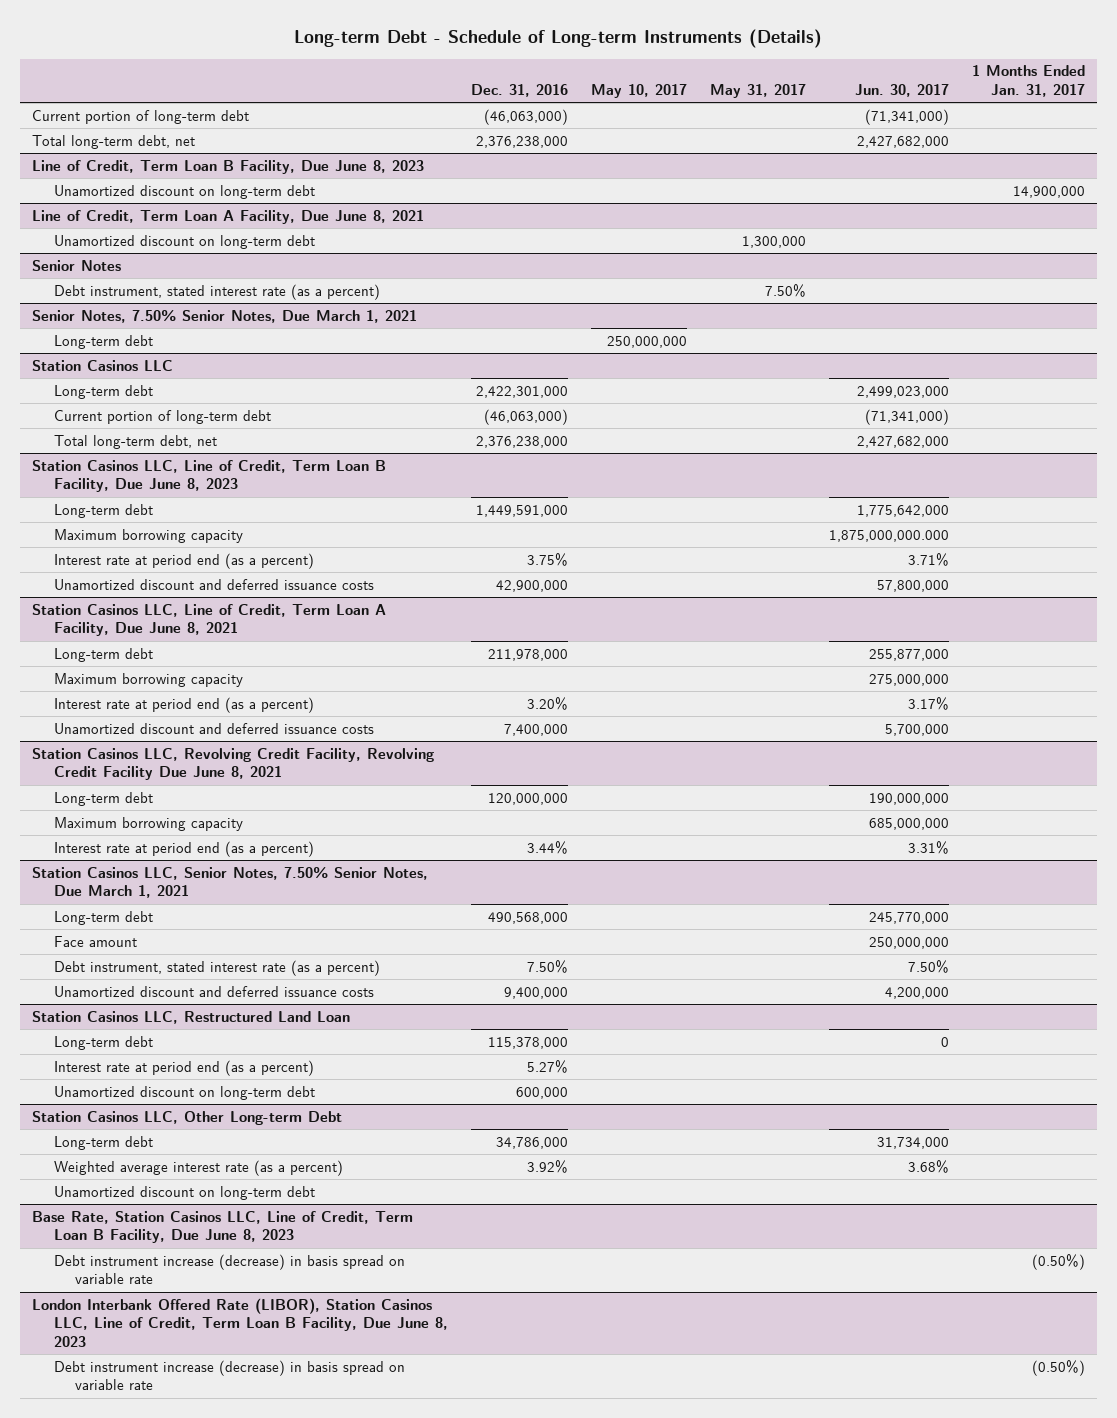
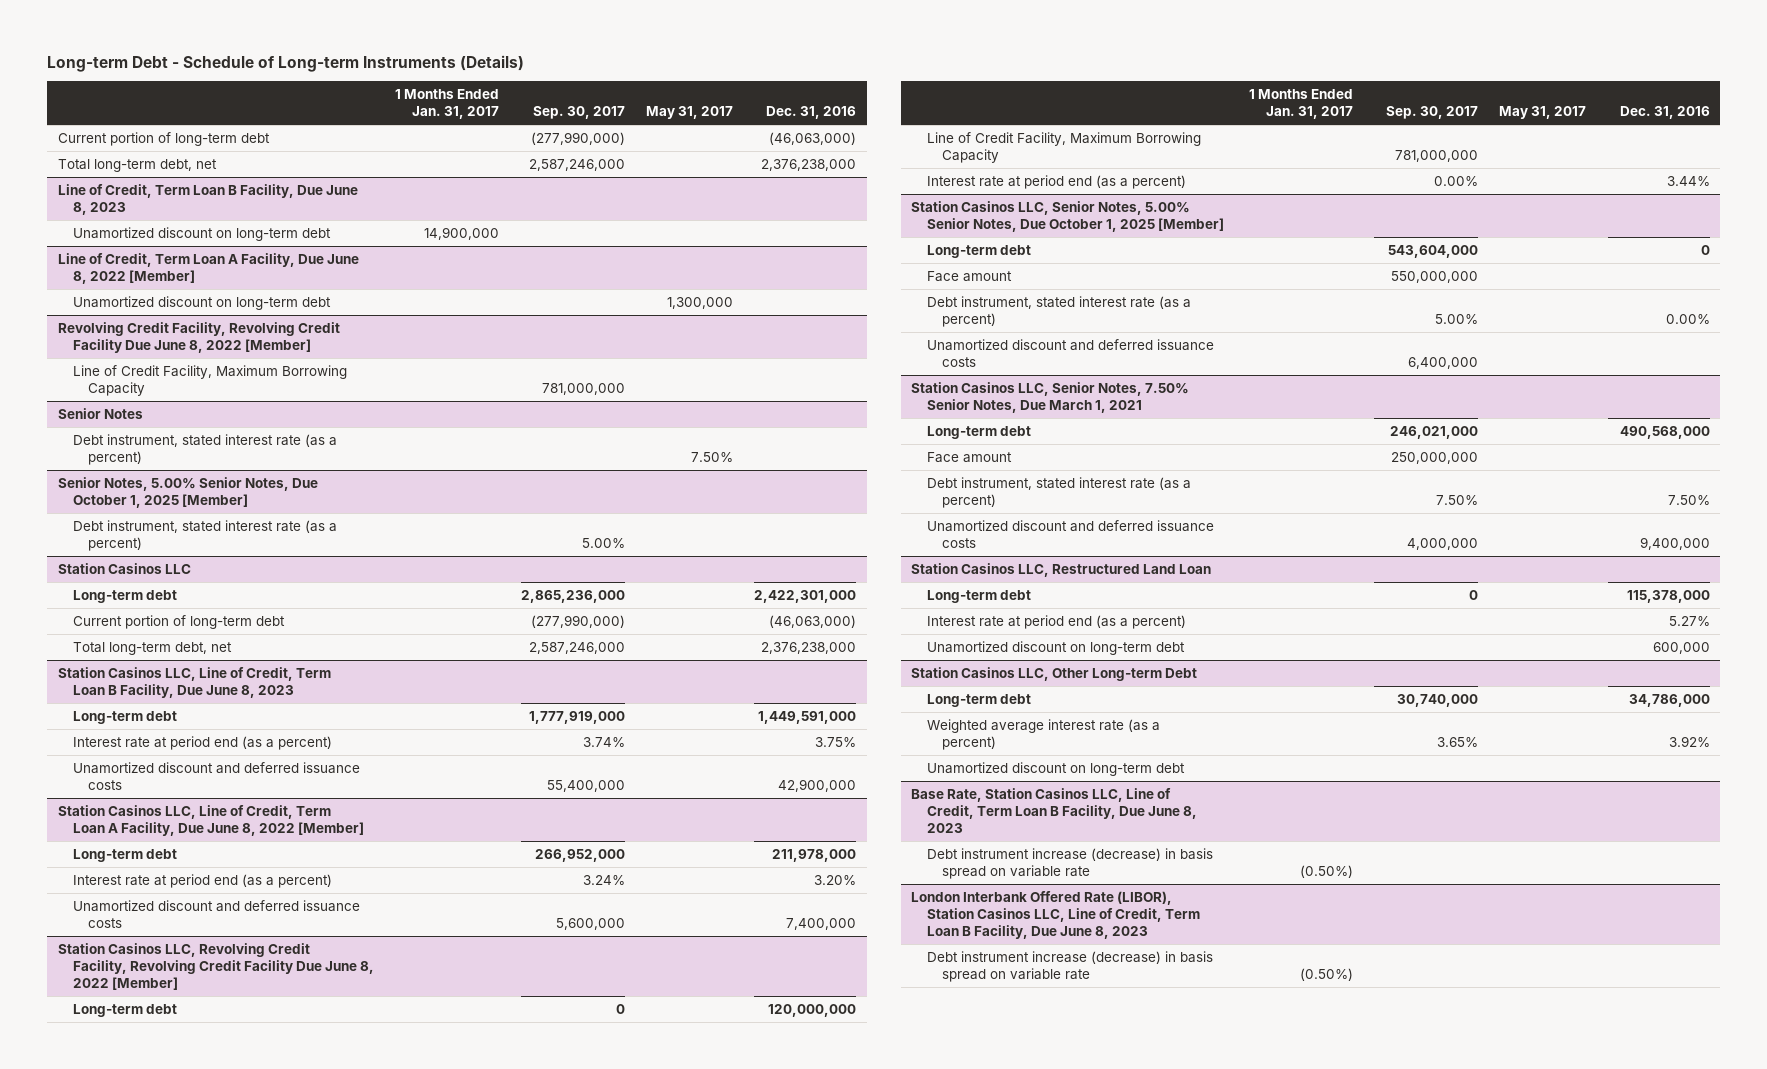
- | Dec. 31, 2016 | May 10, 2017 | May 31, 2017 | Jun. 30, 2017 | 1 Months Ended Jan. 31, 2017
+ | 1 Months Ended Jan. 31, 2017 | Sep. 30, 2017 | May 31, 2017 | Dec. 31, 2016
- Line of Credit, Term Loan A Facility, Due June 8, 2021
+ Line of Credit, Term Loan A Facility, Due June 8, 2022 [Member]
+ Revolving Credit Facility, Revolving Credit Facility Due June 8, 2022 [Member]
+ Line of Credit Facility, Maximum Borrowing Capacity | | 781,000,000 | |
- Senior Notes, 7.50% Senior Notes, Due March 1, 2021
- Long-term debt | | 250,000,000 | | |
+ Senior Notes, 5.00% Senior Notes, Due October 1, 2025 [Member]
+ Debt instrument, stated interest rate (as a percent) | | 5.00% | |
@ Station Casinos LLC, Line of Credit, Term Loan B Facility, Due June 8, 2023
- Maximum borrowing capacity | | | | 1,875,000,000.000 |
- Station Casinos LLC, Line of Credit, Term Loan A Facility, Due June 8, 2021
+ Station Casinos LLC, Line of Credit, Term Loan A Facility, Due June 8, 2022 [Member]
- Maximum borrowing capacity | | | | 275,000,000 |
- Station Casinos LLC, Revolving Credit Facility, Revolving Credit Facility Due June 8, 2021
+ Station Casinos LLC, Revolving Credit Facility, Revolving Credit Facility Due June 8, 2022 [Member]
- Maximum borrowing capacity | | | | 685,000,000 |
+ Line of Credit Facility, Maximum Borrowing Capacity | | 781,000,000 | |
+ Station Casinos LLC, Senior Notes, 5.00% Senior Notes, Due October 1, 2025 [Member]
+ Long-term debt | | 543,604,000 | | 0
+ Face amount | | 550,000,000 | |
+ Debt instrument, stated interest rate (as a percent) | | 5.00% | | 0.00%
+ Unamortized discount and deferred issuance costs | | 6,400,000 | |

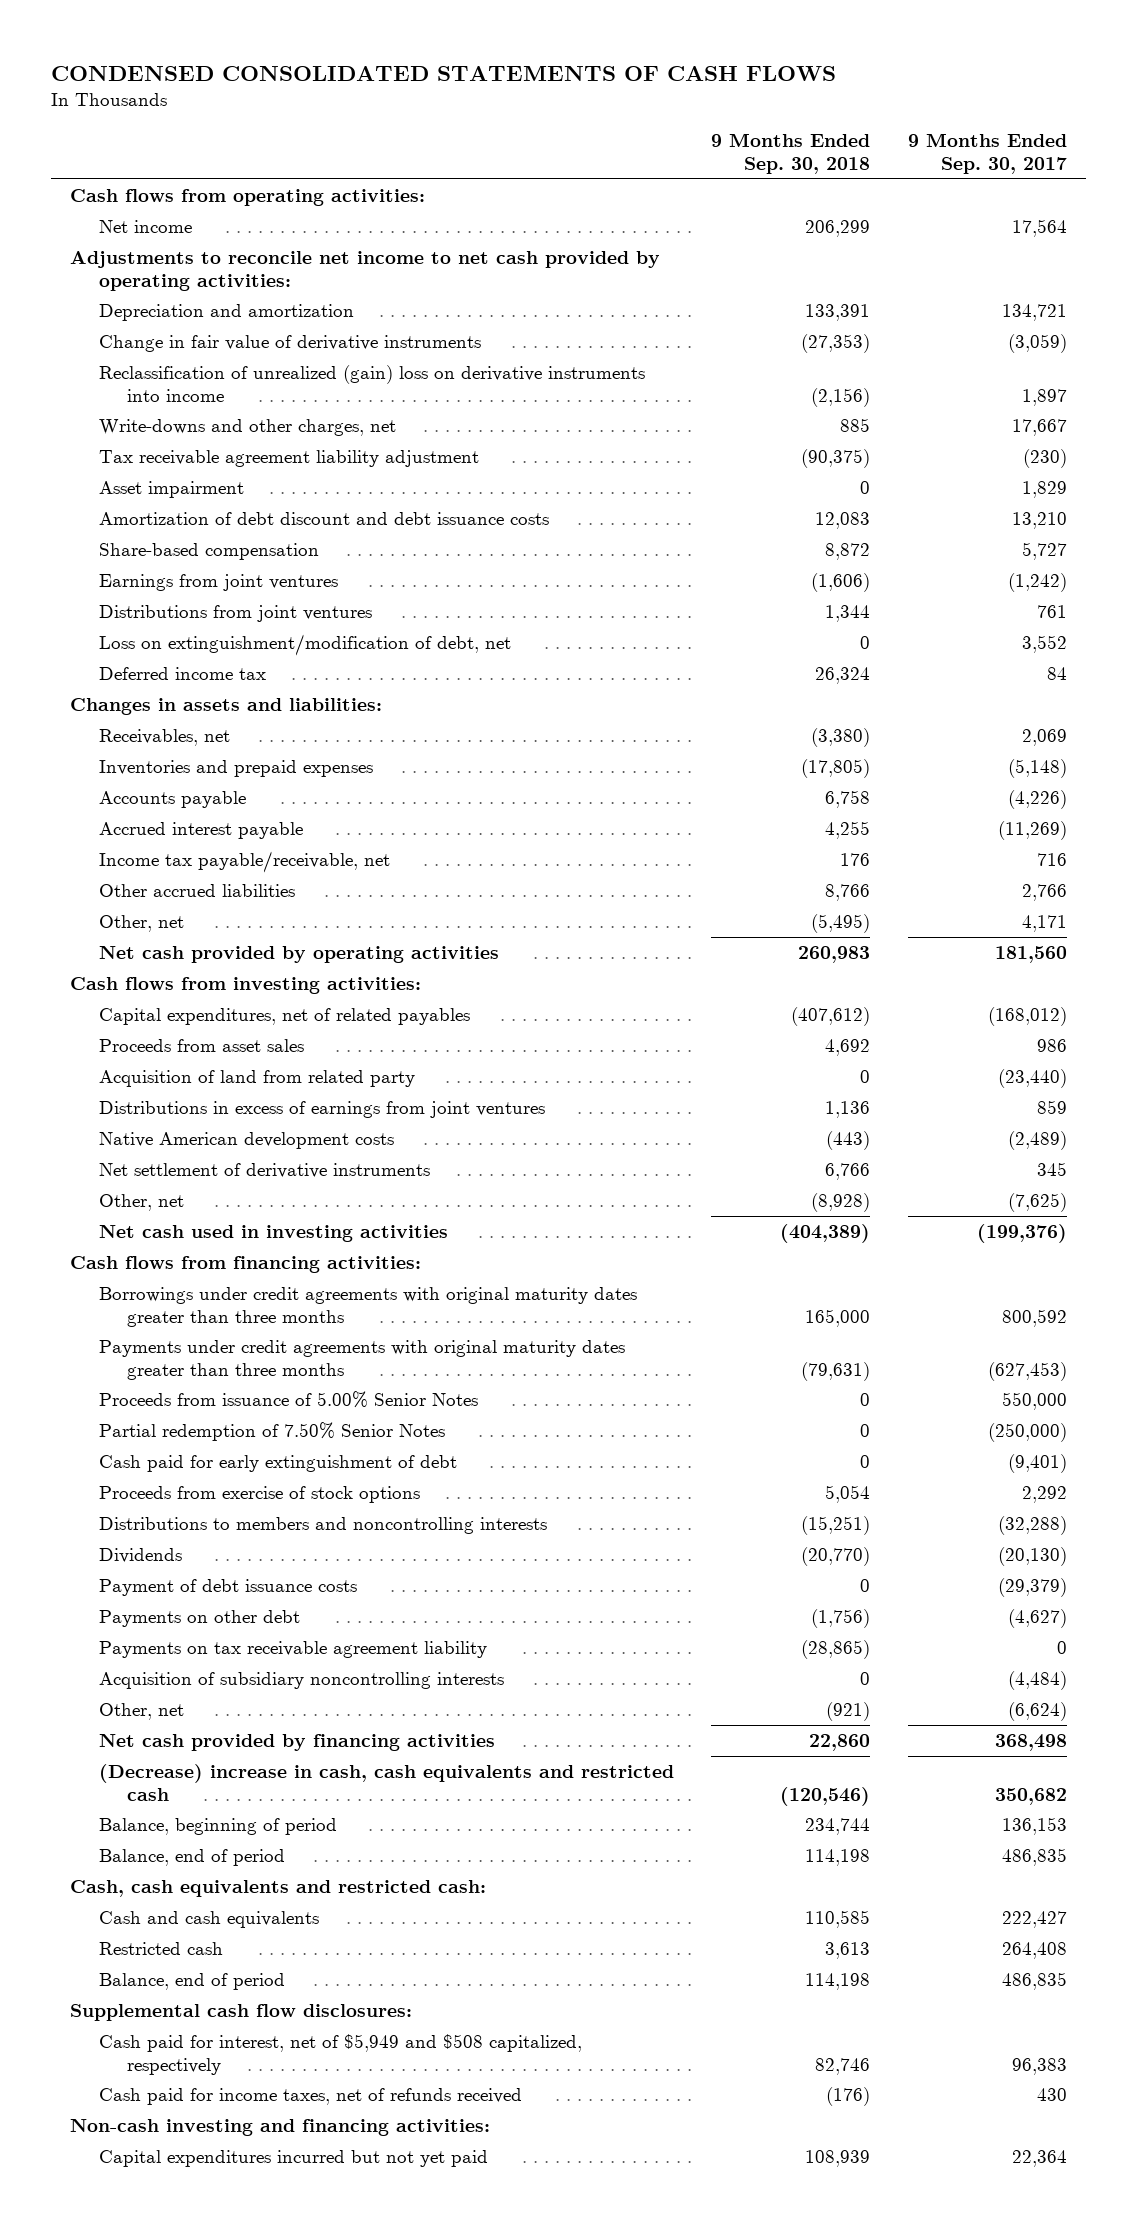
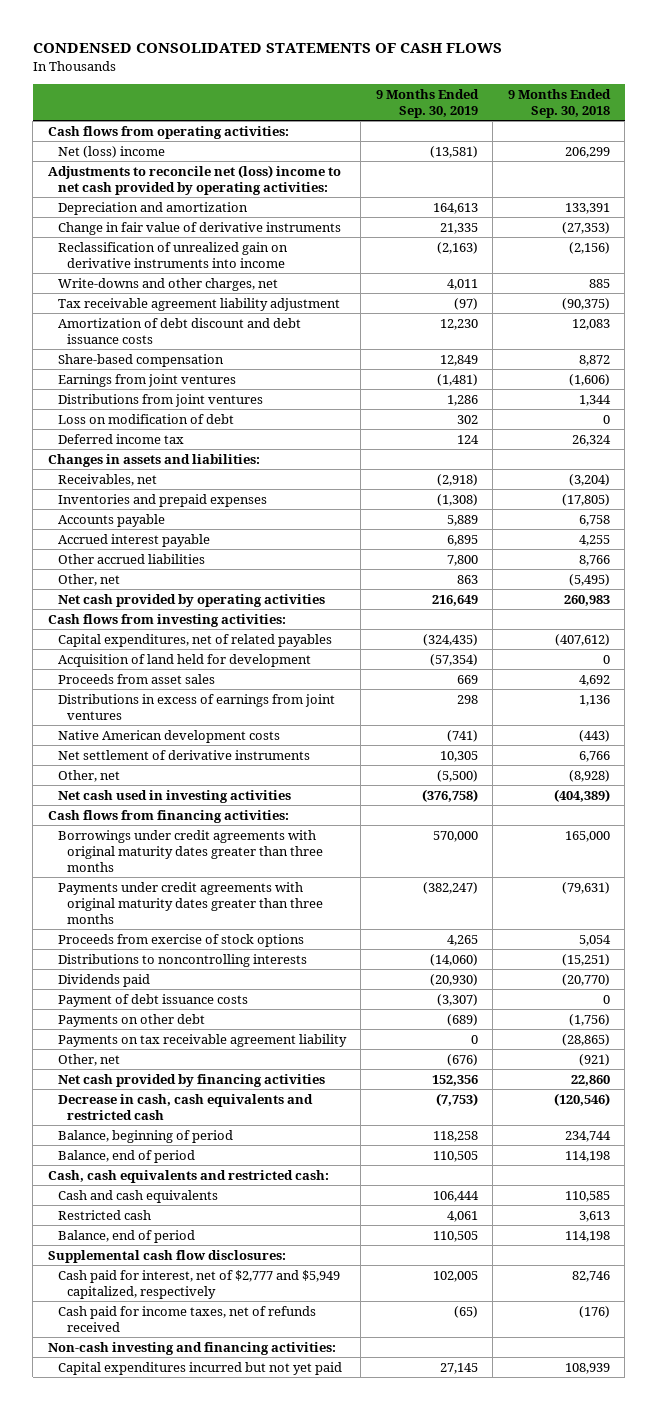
- | 9 Months Ended Sep. 30, 2018 | 9 Months Ended Sep. 30, 2017
+ | 9 Months Ended Sep. 30, 2019 | 9 Months Ended Sep. 30, 2018
- Net income | 206,299 | 17,564
- Adjustments to reconcile net income to net cash provided by operating activities:
+ Net (loss) income | (13,581) | 206,299
+ Adjustments to reconcile net (loss) income to net cash provided by operating activities:
- Reclassification of unrealized (gain) loss on derivative instruments into income | (2,156) | 1,897
+ Reclassification of unrealized gain on derivative instruments into income | (2,163) | (2,156)
- Asset impairment | 0 | 1,829
- Loss on extinguishment/modification of debt, net | 0 | 3,552
+ Loss on modification of debt | 302 | 0
- Receivables, net | (3,380) | 2,069
+ Receivables, net | (2,918) | (3,204)
- Income tax payable/receivable, net | 176 | 716
+ Acquisition of land held for development | (57,354) | 0
- Acquisition of land from related party | 0 | (23,440)
- Proceeds from issuance of 5.00% Senior Notes | 0 | 550,000
- Partial redemption of 7.50% Senior Notes | 0 | (250,000)
- Cash paid for early extinguishment of debt | 0 | (9,401)
- Distributions to members and noncontrolling interests | (15,251) | (32,288)
- Dividends | (20,770) | (20,130)
+ Distributions to noncontrolling interests | (14,060) | (15,251)
+ Dividends paid | (20,930) | (20,770)
- Acquisition of subsidiary noncontrolling interests | 0 | (4,484)
- (Decrease) increase in cash, cash equivalents and restricted cash | (120,546) | 350,682
+ Decrease in cash, cash equivalents and restricted cash | (7,753) | (120,546)
- Cash paid for interest, net of $5,949 and $508 capitalized, respectively | 82,746 | 96,383
+ Cash paid for interest, net of $2,777 and $5,949 capitalized, respectively | 102,005 | 82,746

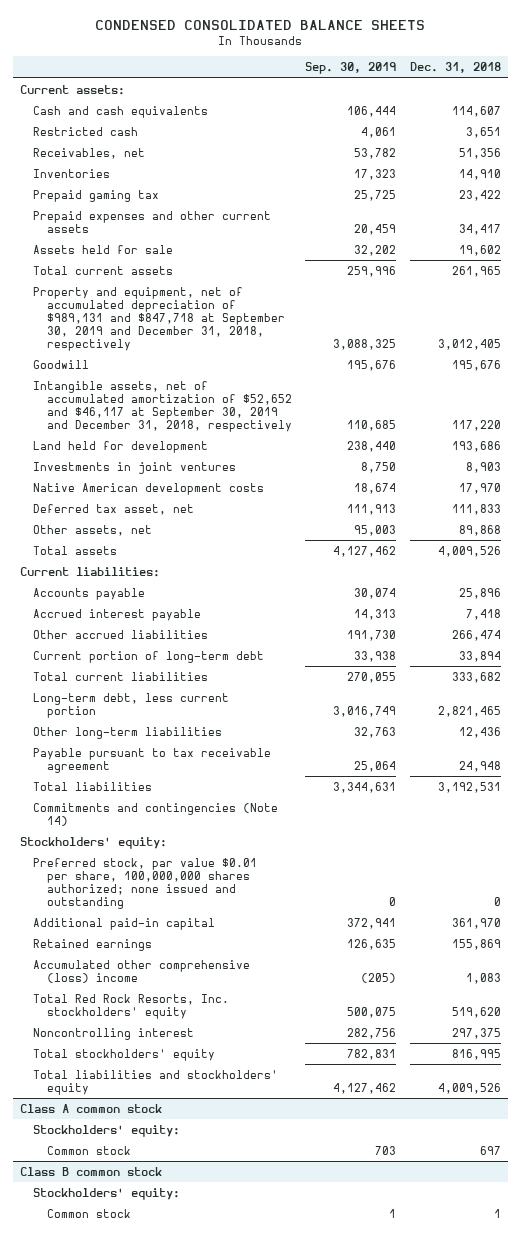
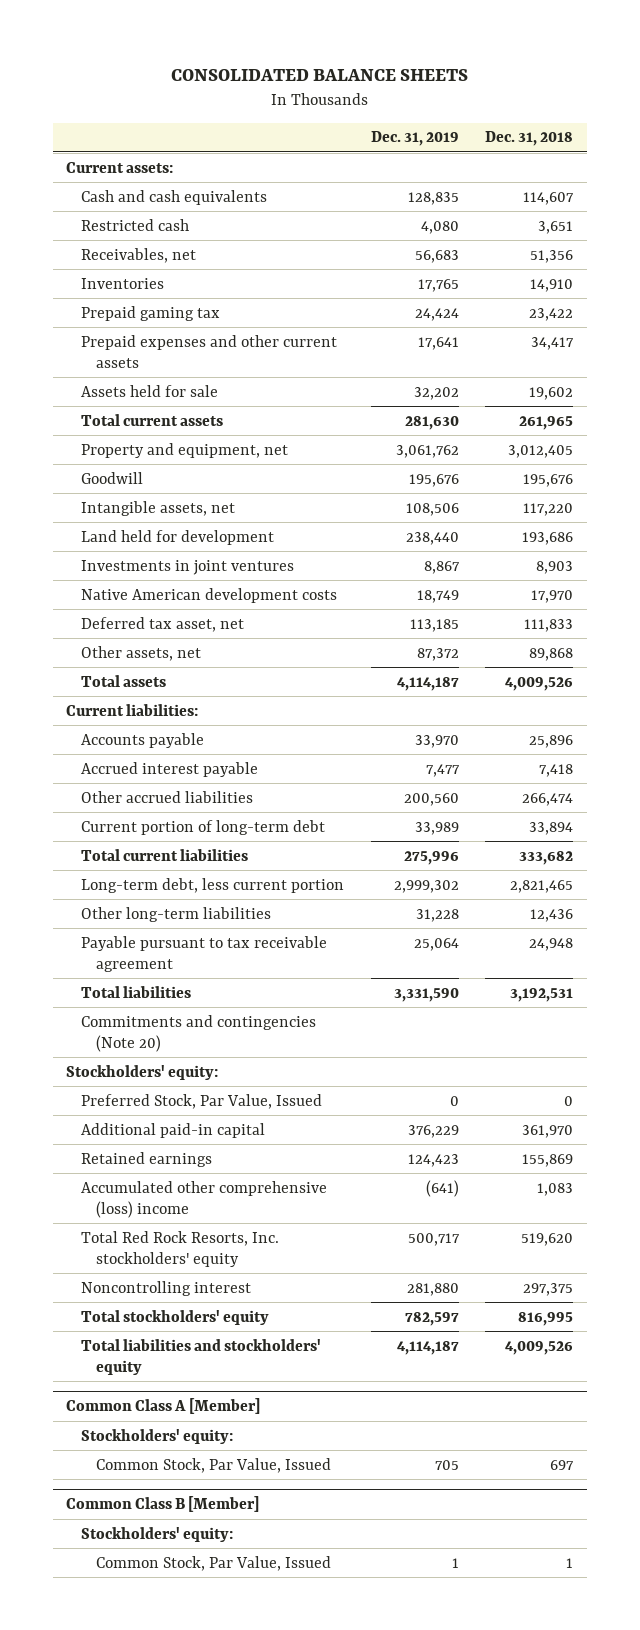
- CONDENSED CONSOLIDATED BALANCE SHEETS
+ CONSOLIDATED BALANCE SHEETS
- | Sep. 30, 2019 | Dec. 31, 2018
+ | Dec. 31, 2019 | Dec. 31, 2018
- Property and equipment, net of accumulated depreciation of $989,131 and $847,718 at September 30, 2019 and December 31, 2018, respectively | 3,088,325 | 3,012,405
+ Property and equipment, net | 3,061,762 | 3,012,405
- Intangible assets, net of accumulated amortization of $52,652 and $46,117 at September 30, 2019 and December 31, 2018, respectively | 110,685 | 117,220
+ Intangible assets, net | 108,506 | 117,220
- Commitments and contingencies (Note 14)
+ Commitments and contingencies (Note 20)
- Preferred stock, par value $0.01 per share, 100,000,000 shares authorized; none issued and outstanding | 0 | 0
+ Preferred Stock, Par Value, Issued | 0 | 0
- Class A common stock
+ Common Class A [Member]
- Common stock | 703 | 697
- Class B common stock
+ Common Stock, Par Value, Issued | 705 | 697
+ Common Class B [Member]
- Common stock | 1 | 1
+ Common Stock, Par Value, Issued | 1 | 1

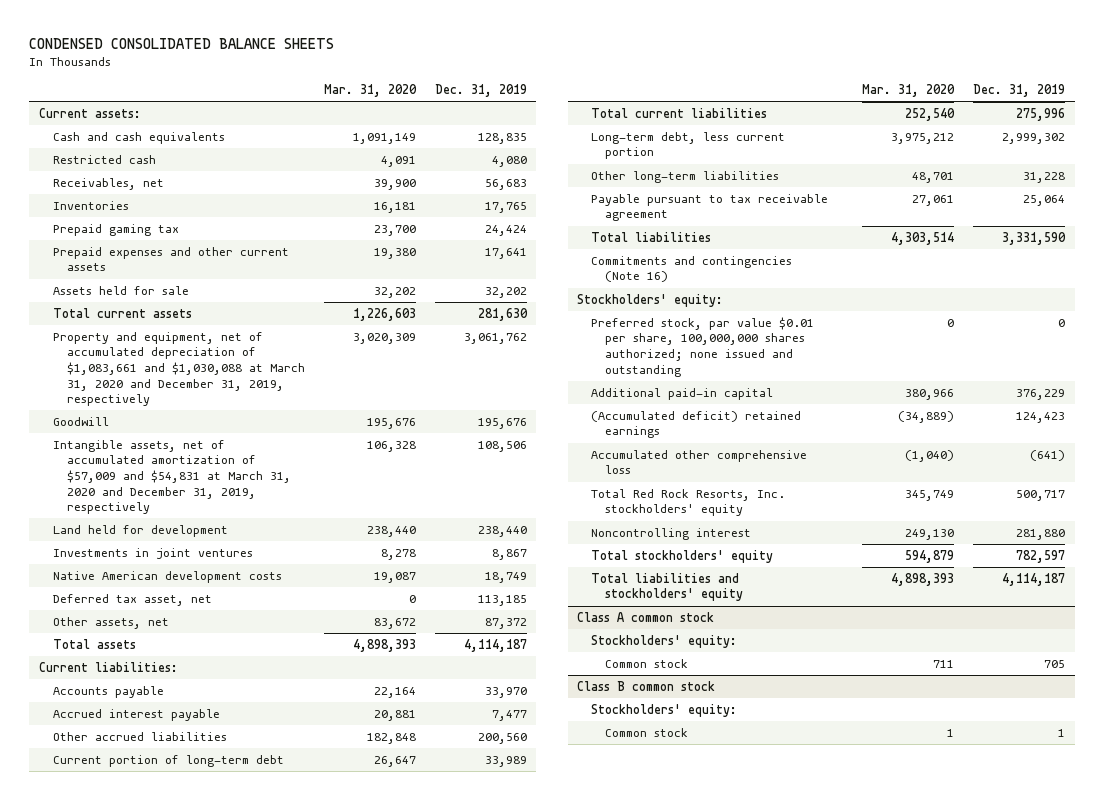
- CONSOLIDATED BALANCE SHEETS
+ CONDENSED CONSOLIDATED BALANCE SHEETS
- | Dec. 31, 2019 | Dec. 31, 2018
+ | Mar. 31, 2020 | Dec. 31, 2019
- Property and equipment, net | 3,061,762 | 3,012,405
+ Property and equipment, net of accumulated depreciation of $1,083,661 and $1,030,088 at March 31, 2020 and December 31, 2019, respectively | 3,020,309 | 3,061,762
- Intangible assets, net | 108,506 | 117,220
+ Intangible assets, net of accumulated amortization of $57,009 and $54,831 at March 31, 2020 and December 31, 2019, respectively | 106,328 | 108,506
- Commitments and contingencies (Note 20)
+ Commitments and contingencies (Note 16)
- Preferred Stock, Par Value, Issued | 0 | 0
+ Preferred stock, par value $0.01 per share, 100,000,000 shares authorized; none issued and outstanding | 0 | 0
- Retained earnings | 124,423 | 155,869
- Accumulated other comprehensive (loss) income | (641) | 1,083
+ (Accumulated deficit) retained earnings | (34,889) | 124,423
+ Accumulated other comprehensive loss | (1,040) | (641)
- Common Class A [Member]
+ Class A common stock
- Common Stock, Par Value, Issued | 705 | 697
- Common Class B [Member]
+ Common stock | 711 | 705
+ Class B common stock
- Common Stock, Par Value, Issued | 1 | 1
+ Common stock | 1 | 1

